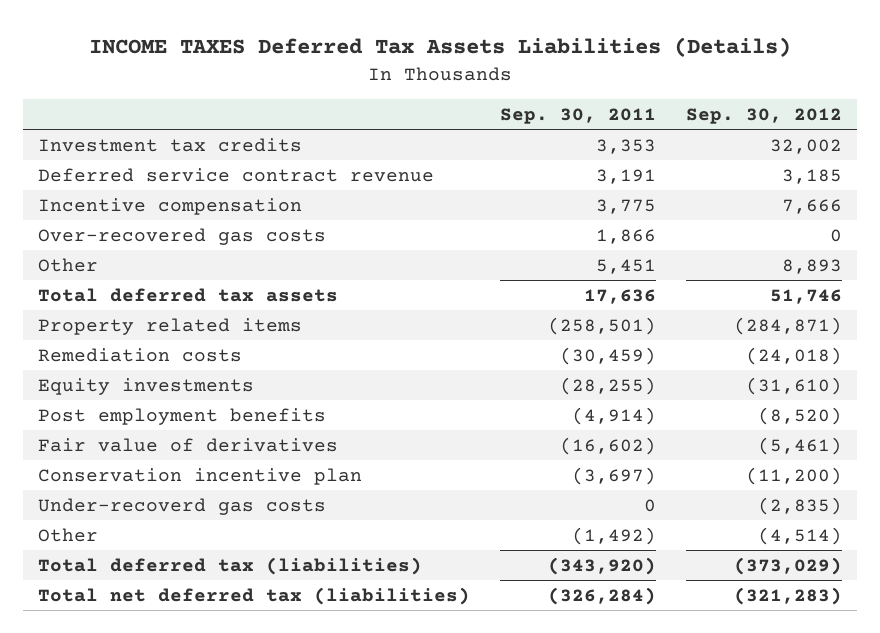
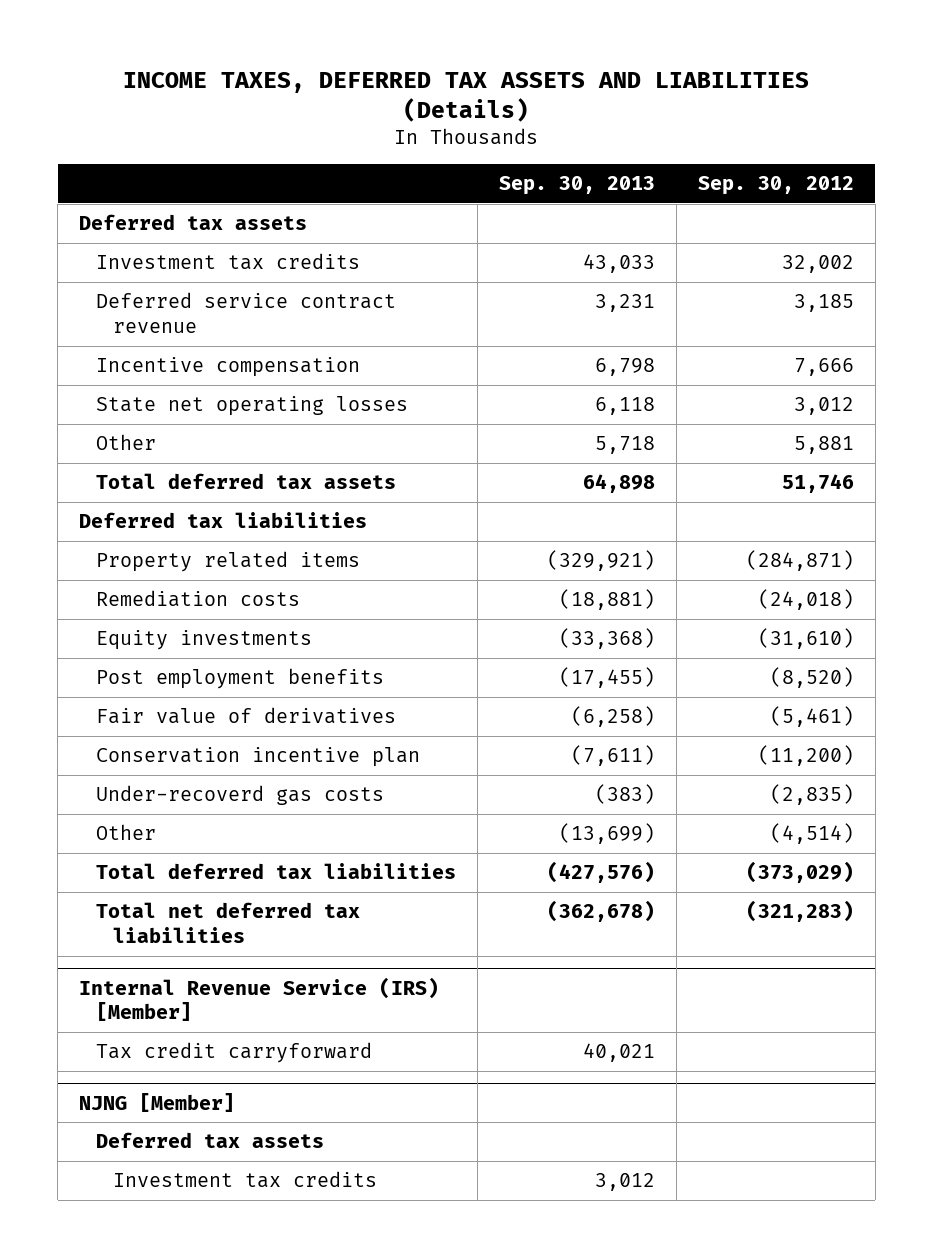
- INCOME TAXES Deferred Tax Assets Liabilities (Details)
+ INCOME TAXES, DEFERRED TAX ASSETS AND LIABILITIES (Details)
- | Sep. 30, 2011 | Sep. 30, 2012
+ | Sep. 30, 2013 | Sep. 30, 2012
+ Deferred tax assets
- Over-recovered gas costs | 1,866 | 0
- Other | 5,451 | 8,893
+ State net operating losses | 6,118 | 3,012
+ Other | 5,718 | 5,881
+ Deferred tax liabilities
- Total deferred tax (liabilities) | (343,920) | (373,029)
- Total net deferred tax (liabilities) | (326,284) | (321,283)
+ Total deferred tax liabilities | (427,576) | (373,029)
+ Total net deferred tax liabilities | (362,678) | (321,283)
+ Internal Revenue Service (IRS) [Member]
+ Tax credit carryforward | 40,021 |
+ NJNG [Member]
+ Deferred tax assets
+ Investment tax credits | 3,012 |

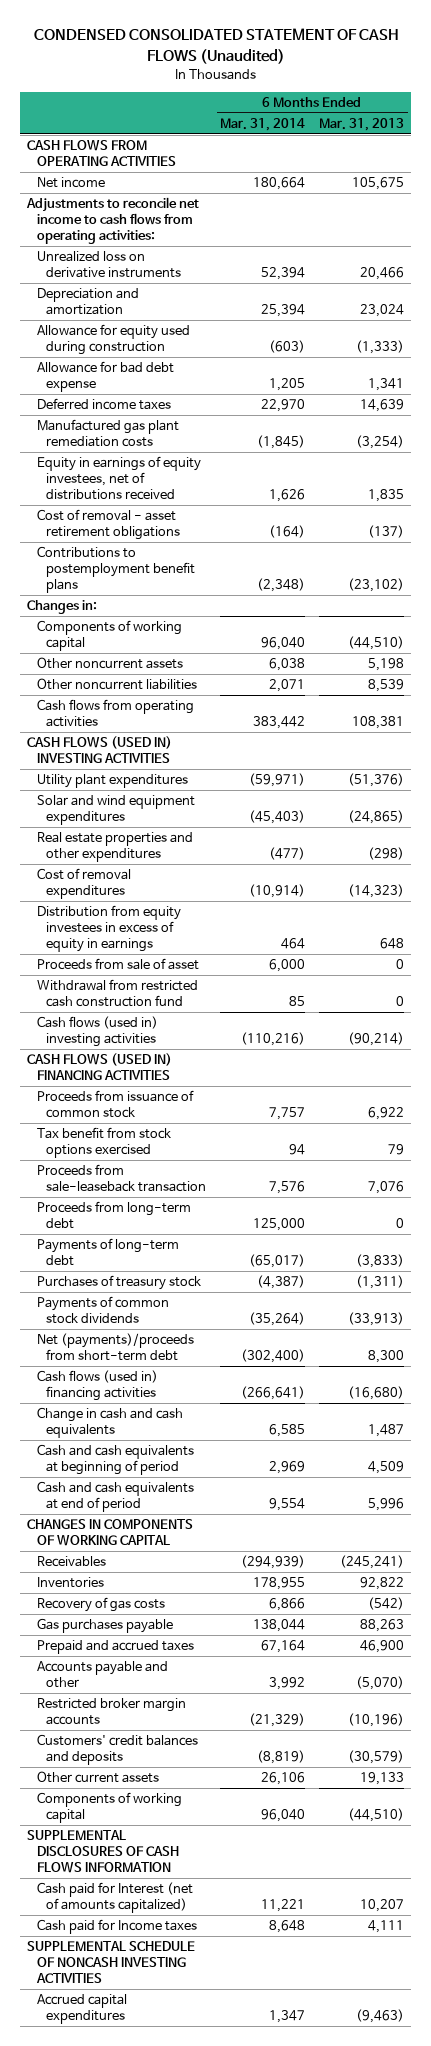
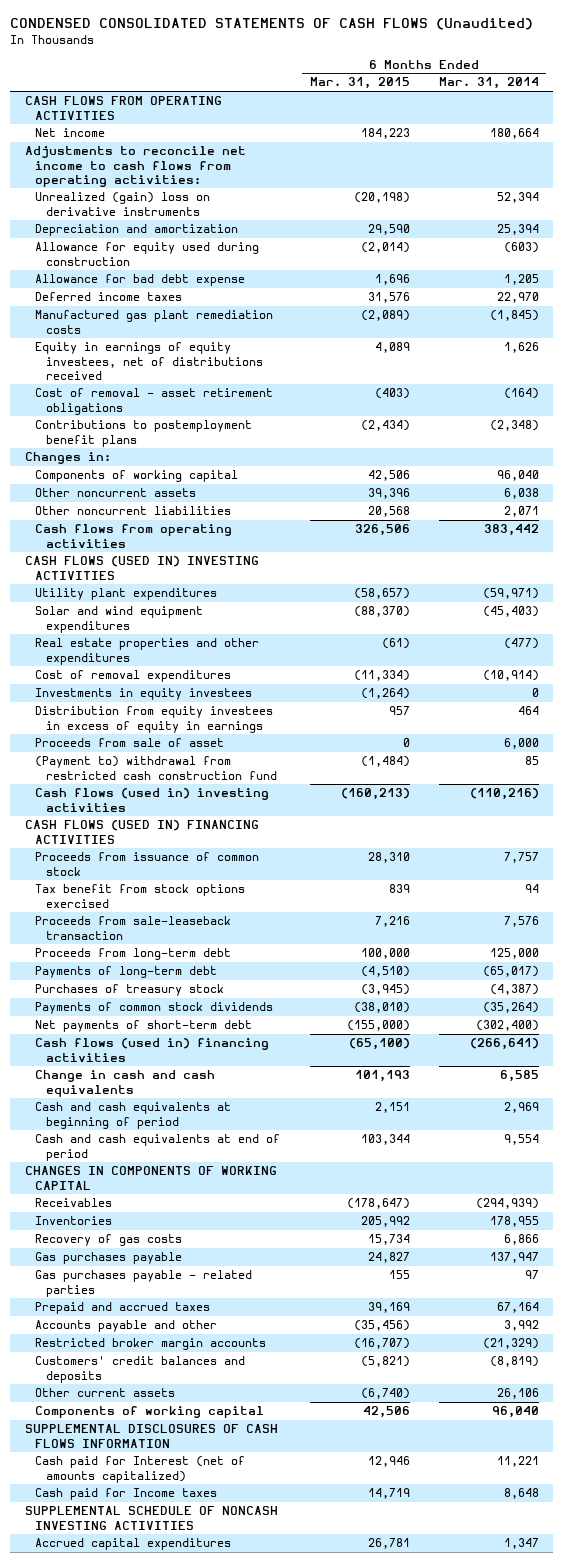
- CONDENSED CONSOLIDATED STATEMENT OF CASH FLOWS (Unaudited)
+ CONDENSED CONSOLIDATED STATEMENTS OF CASH FLOWS (Unaudited)
- | 6 Months Ended Mar. 31, 2014 | 6 Months Ended Mar. 31, 2013
+ | 6 Months Ended Mar. 31, 2015 | 6 Months Ended Mar. 31, 2014
- Unrealized loss on derivative instruments | 52,394 | 20,466
+ Unrealized (gain) loss on derivative instruments | (20,198) | 52,394
+ Investments in equity investees | (1,264) | 0
- Withdrawal from restricted cash construction fund | 85 | 0
+ (Payment to) withdrawal from restricted cash construction fund | (1,484) | 85
- Net (payments)/proceeds from short-term debt | (302,400) | 8,300
+ Net payments of short-term debt | (155,000) | (302,400)
- Gas purchases payable | 138,044 | 88,263
+ Gas purchases payable | 24,827 | 137,947
+ Gas purchases payable - related parties | 155 | 97

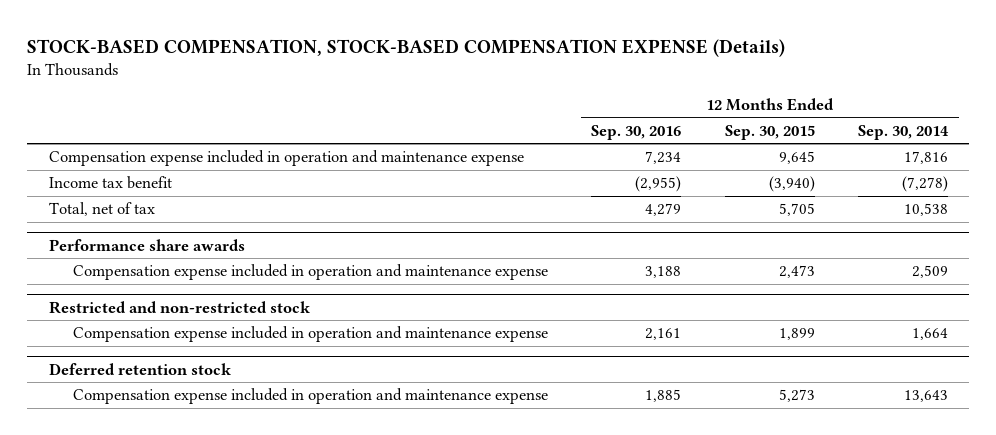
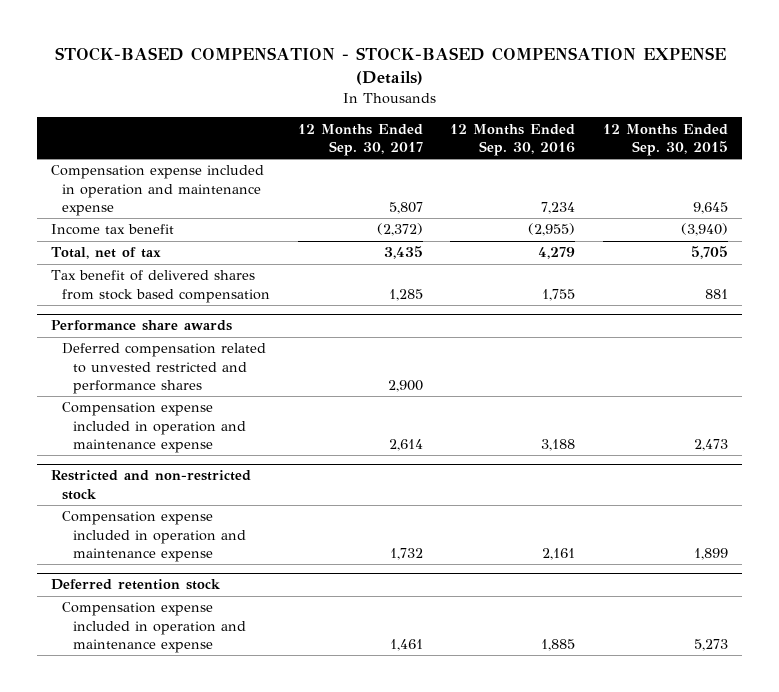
- STOCK-BASED COMPENSATION, STOCK-BASED COMPENSATION EXPENSE (Details)
+ STOCK-BASED COMPENSATION - STOCK-BASED COMPENSATION EXPENSE (Details)
- | 12 Months Ended Sep. 30, 2016 | 12 Months Ended Sep. 30, 2015 | 12 Months Ended Sep. 30, 2014
+ | 12 Months Ended Sep. 30, 2017 | 12 Months Ended Sep. 30, 2016 | 12 Months Ended Sep. 30, 2015
+ Tax benefit of delivered shares from stock based compensation | 1,285 | 1,755 | 881
@ Performance share awards
+ Deferred compensation related to unvested restricted and performance shares | 2,900 | |

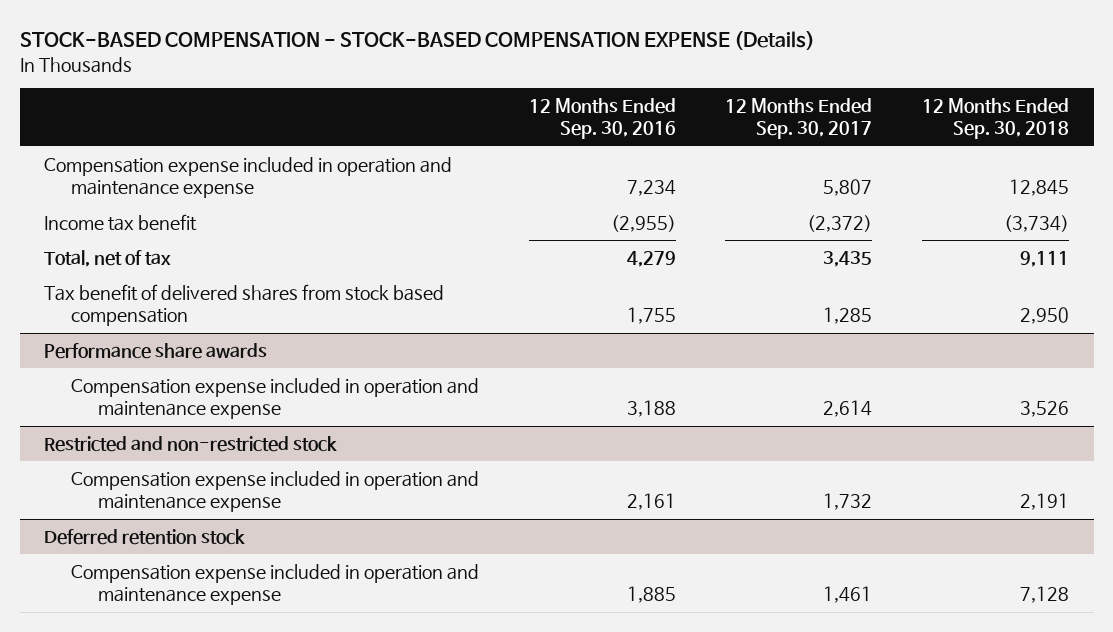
- | 12 Months Ended Sep. 30, 2017 | 12 Months Ended Sep. 30, 2016 | 12 Months Ended Sep. 30, 2015
+ | 12 Months Ended Sep. 30, 2016 | 12 Months Ended Sep. 30, 2017 | 12 Months Ended Sep. 30, 2018
@ Performance share awards
- Deferred compensation related to unvested restricted and performance shares | 2,900 | |

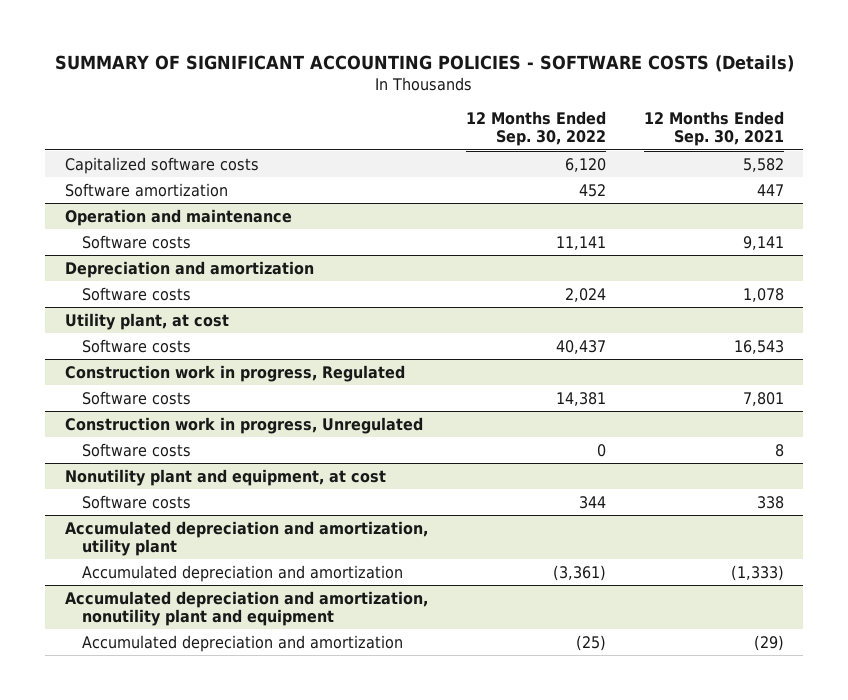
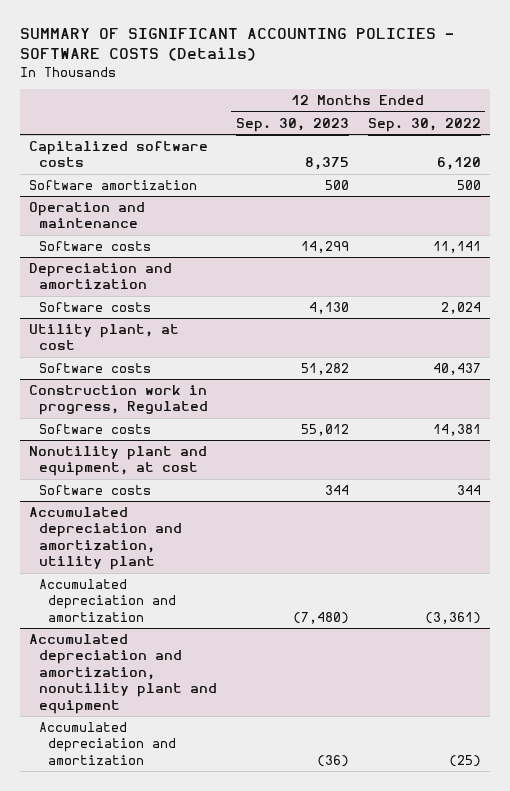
- | 12 Months Ended Sep. 30, 2022 | 12 Months Ended Sep. 30, 2021
+ | 12 Months Ended Sep. 30, 2023 | 12 Months Ended Sep. 30, 2022
- Software amortization | 452 | 447
+ Software amortization | 500 | 500
- Construction work in progress, Unregulated
- Software costs | 0 | 8

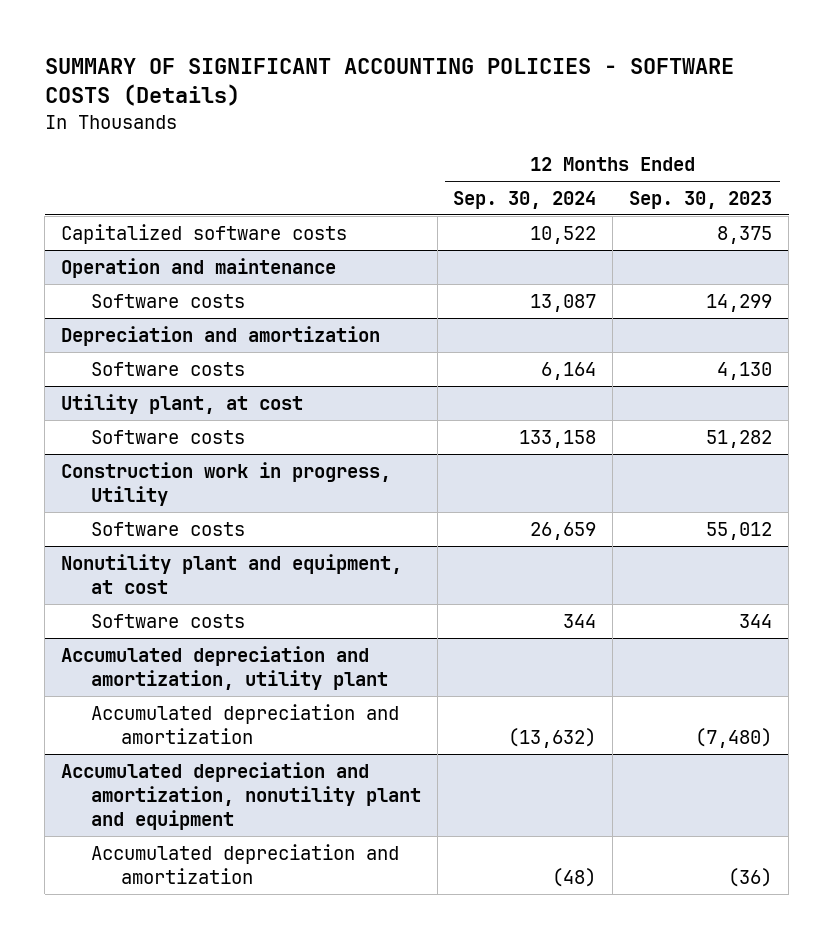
- | 12 Months Ended Sep. 30, 2023 | 12 Months Ended Sep. 30, 2022
+ | 12 Months Ended Sep. 30, 2024 | 12 Months Ended Sep. 30, 2023
- Software amortization | 500 | 500
- Construction work in progress, Regulated
+ Construction work in progress, Utility

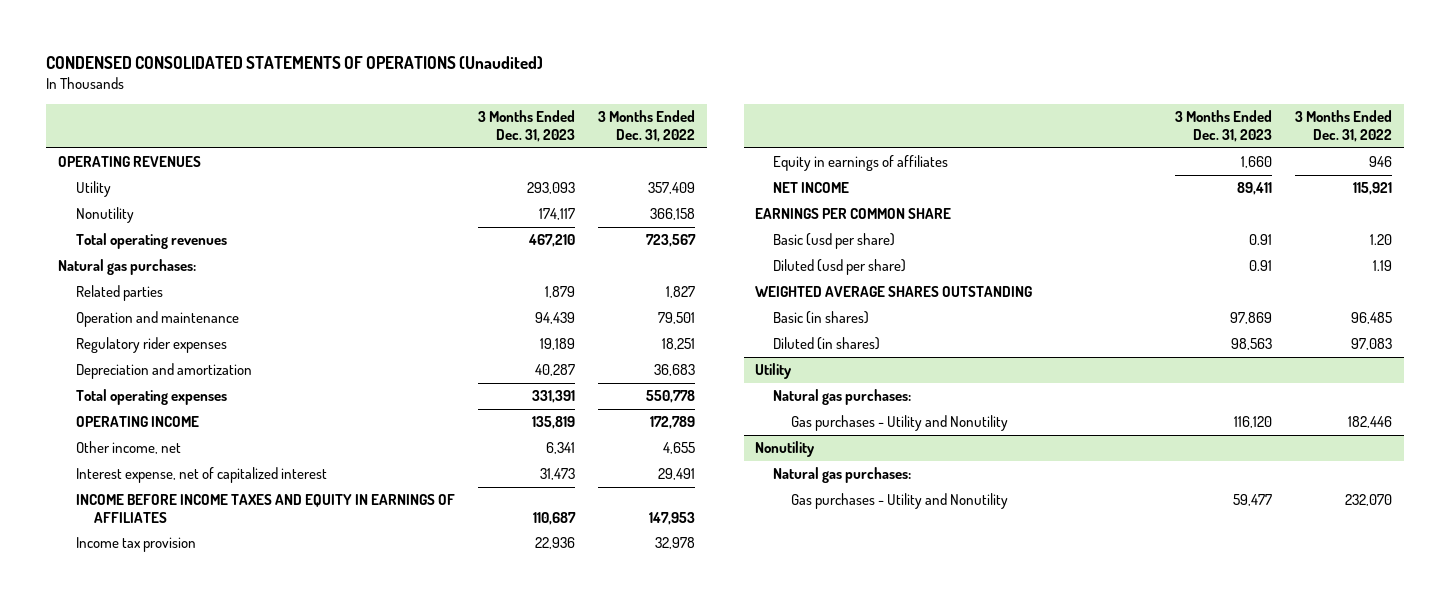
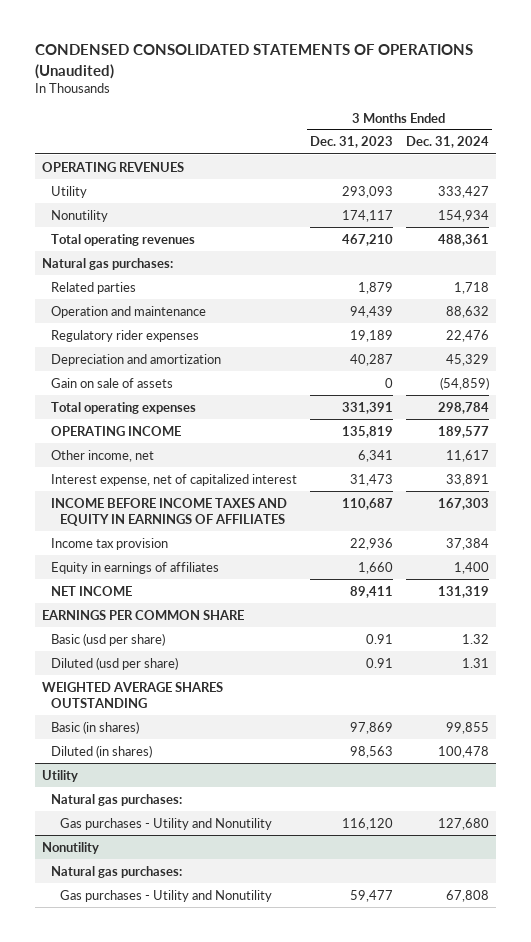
- | 3 Months Ended Dec. 31, 2023 | 3 Months Ended Dec. 31, 2022
+ | 3 Months Ended Dec. 31, 2023 | 3 Months Ended Dec. 31, 2024
+ Gain on sale of assets | 0 | (54,859)

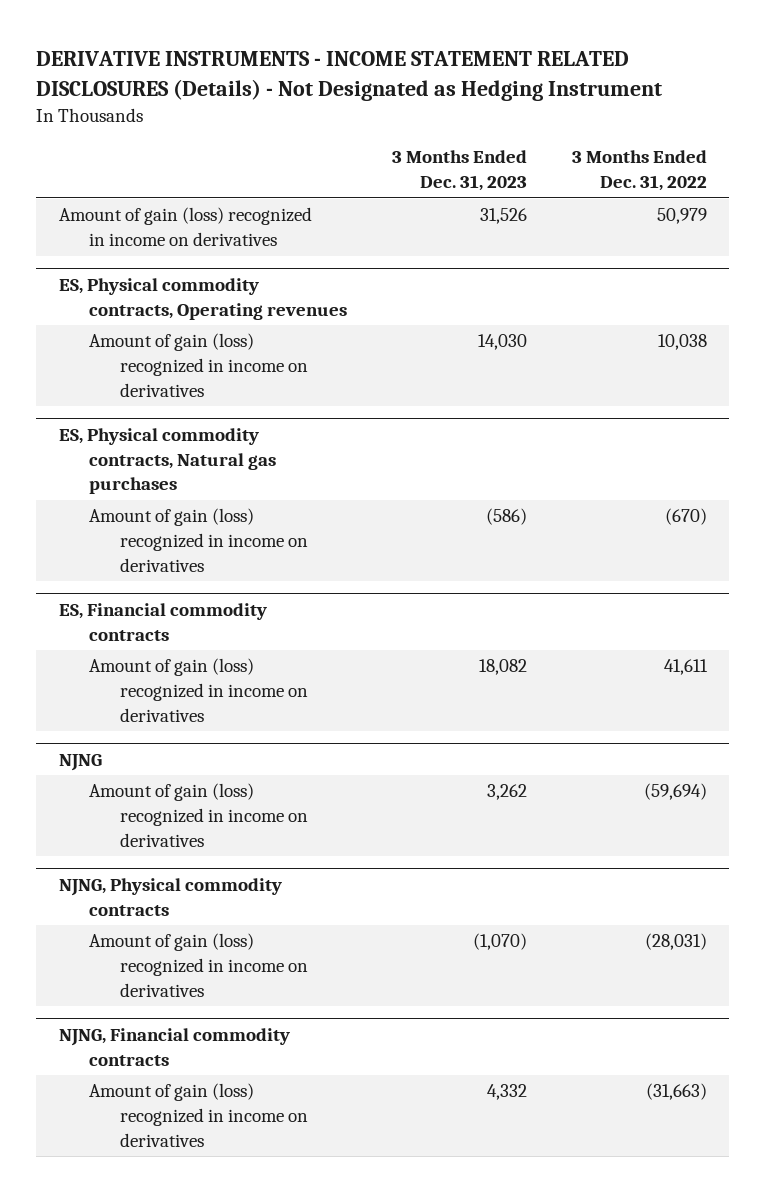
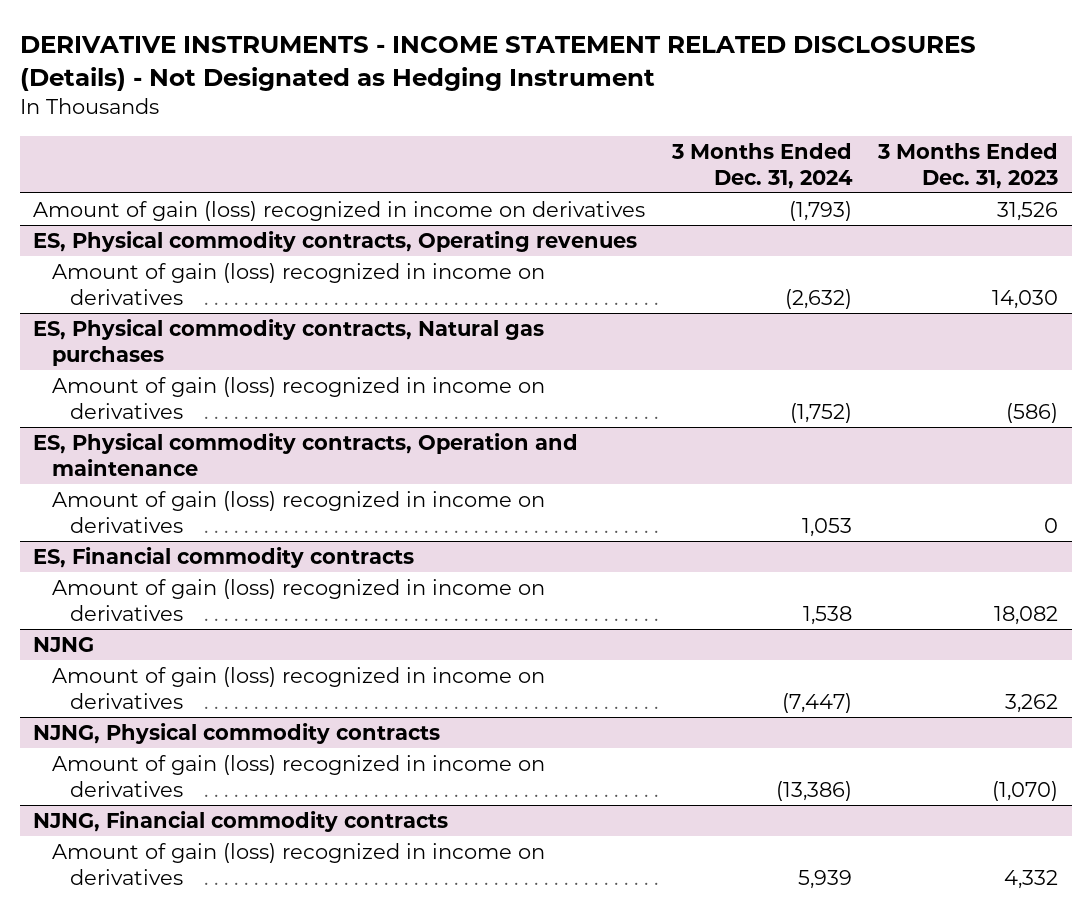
- | 3 Months Ended Dec. 31, 2023 | 3 Months Ended Dec. 31, 2022
+ | 3 Months Ended Dec. 31, 2024 | 3 Months Ended Dec. 31, 2023
+ ES, Physical commodity contracts, Operation and maintenance
+ Amount of gain (loss) recognized in income on derivatives | 1,053 | 0

